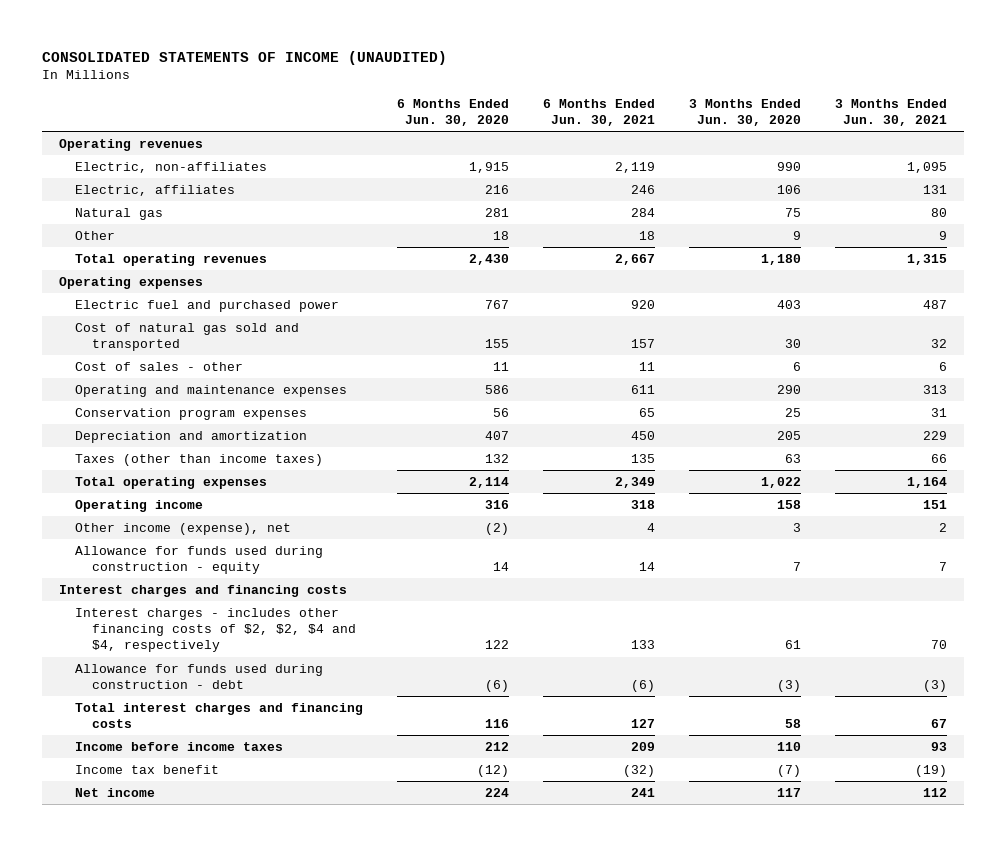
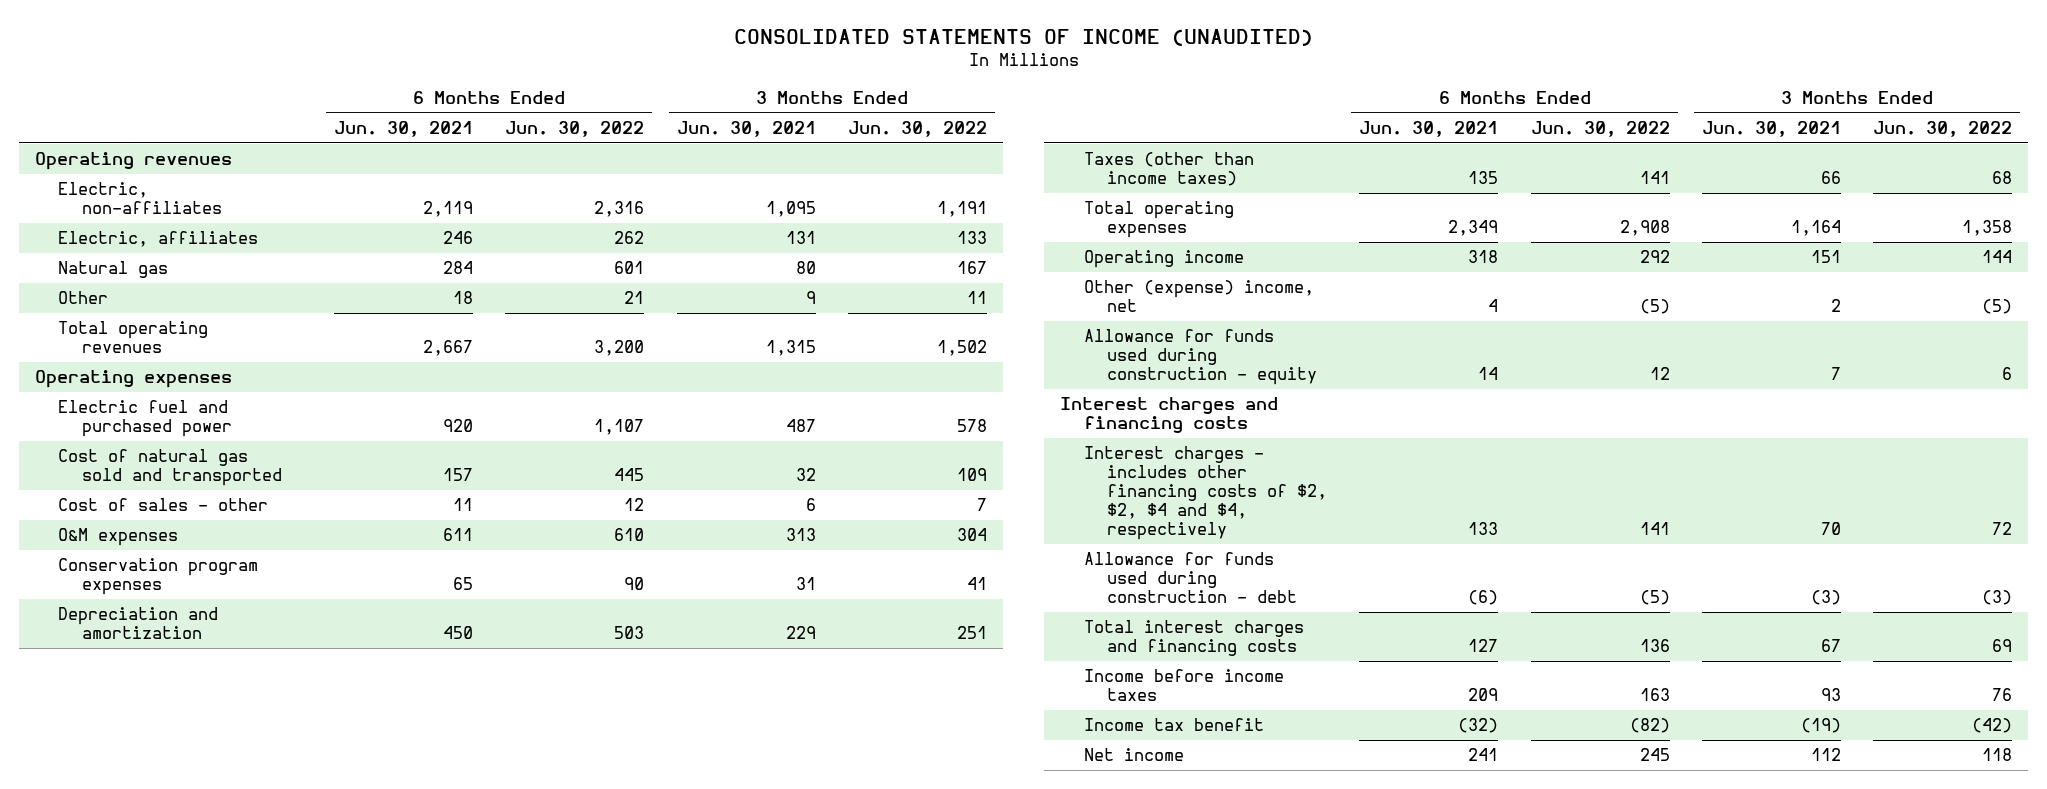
- | 6 Months Ended Jun. 30, 2020 | 6 Months Ended Jun. 30, 2021 | 3 Months Ended Jun. 30, 2020 | 3 Months Ended Jun. 30, 2021
+ | 6 Months Ended Jun. 30, 2021 | 6 Months Ended Jun. 30, 2022 | 3 Months Ended Jun. 30, 2021 | 3 Months Ended Jun. 30, 2022
- Operating and maintenance expenses | 586 | 611 | 290 | 313
+ O&M expenses | 611 | 610 | 313 | 304
- Other income (expense), net | (2) | 4 | 3 | 2
+ Other (expense) income, net | 4 | (5) | 2 | (5)

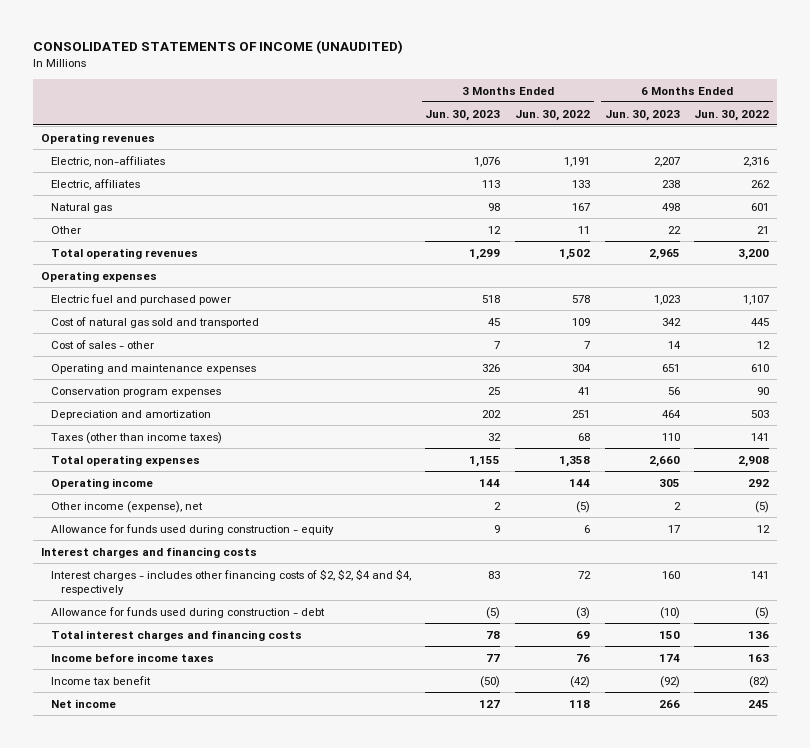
- | 6 Months Ended Jun. 30, 2021 | 6 Months Ended Jun. 30, 2022 | 3 Months Ended Jun. 30, 2021 | 3 Months Ended Jun. 30, 2022
+ | 3 Months Ended Jun. 30, 2023 | 3 Months Ended Jun. 30, 2022 | 6 Months Ended Jun. 30, 2023 | 6 Months Ended Jun. 30, 2022
- O&M expenses | 611 | 610 | 313 | 304
+ Operating and maintenance expenses | 326 | 304 | 651 | 610
- Other (expense) income, net | 4 | (5) | 2 | (5)
+ Other income (expense), net | 2 | (5) | 2 | (5)

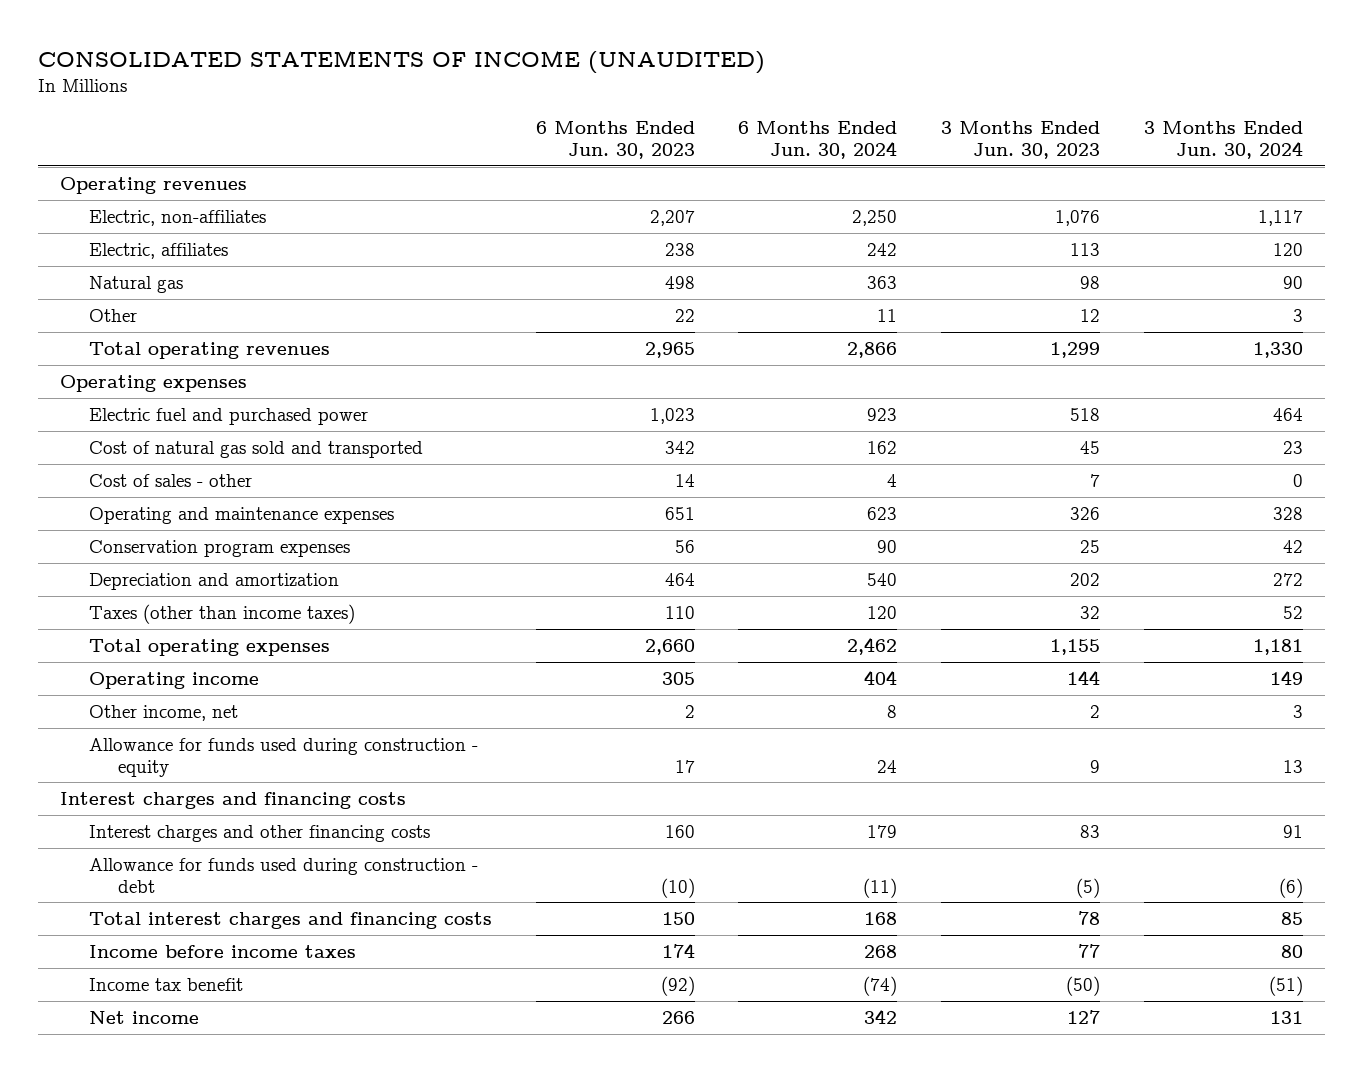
- | 3 Months Ended Jun. 30, 2023 | 3 Months Ended Jun. 30, 2022 | 6 Months Ended Jun. 30, 2023 | 6 Months Ended Jun. 30, 2022
+ | 6 Months Ended Jun. 30, 2023 | 6 Months Ended Jun. 30, 2024 | 3 Months Ended Jun. 30, 2023 | 3 Months Ended Jun. 30, 2024
- Other income (expense), net | 2 | (5) | 2 | (5)
+ Other income, net | 2 | 8 | 2 | 3
- Interest charges - includes other financing costs of $2, $2, $4 and $4, respectively | 83 | 72 | 160 | 141
+ Interest charges and other financing costs | 160 | 179 | 83 | 91

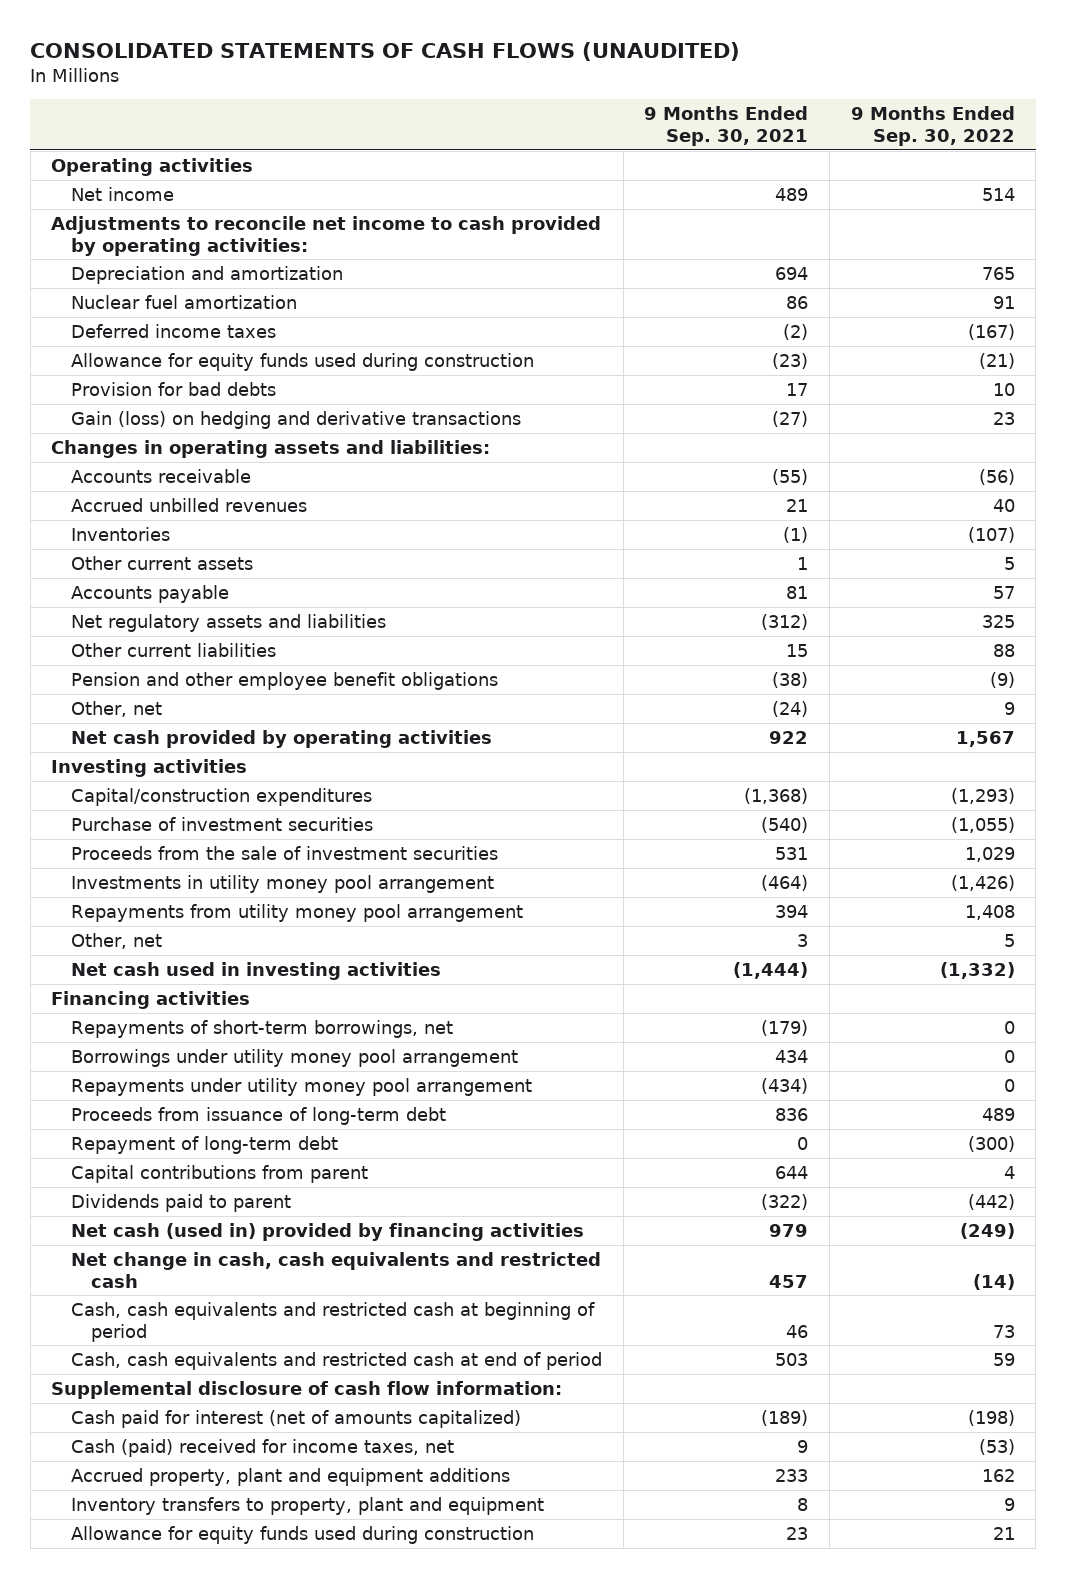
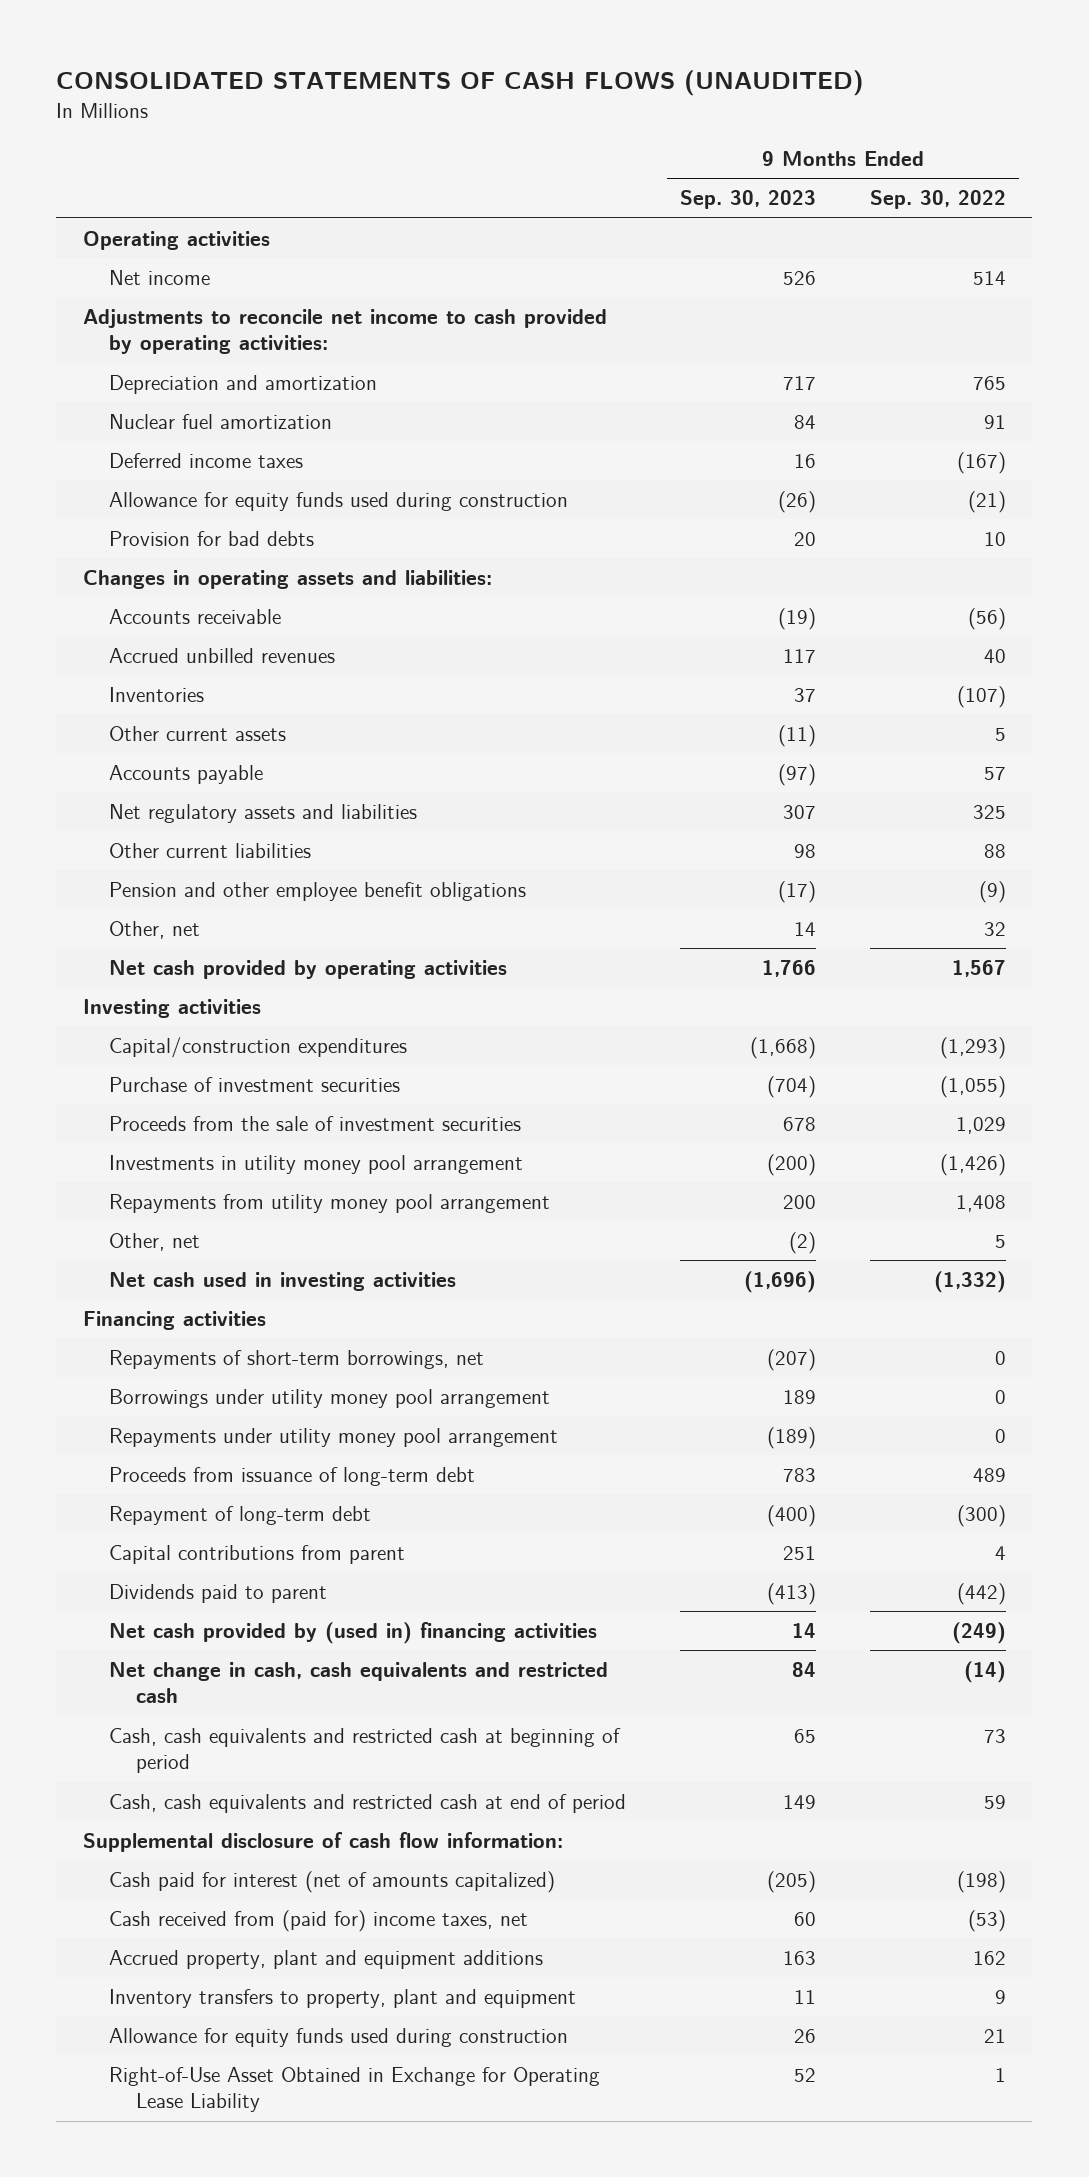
- | 9 Months Ended Sep. 30, 2021 | 9 Months Ended Sep. 30, 2022
+ | 9 Months Ended Sep. 30, 2023 | 9 Months Ended Sep. 30, 2022
- Gain (loss) on hedging and derivative transactions | (27) | 23
- Other, net | (24) | 9
+ Other, net | 14 | 32
- Net cash (used in) provided by financing activities | 979 | (249)
+ Net cash provided by (used in) financing activities | 14 | (249)
- Cash (paid) received for income taxes, net | 9 | (53)
+ Cash received from (paid for) income taxes, net | 60 | (53)
+ Right-of-Use Asset Obtained in Exchange for Operating Lease Liability | 52 | 1

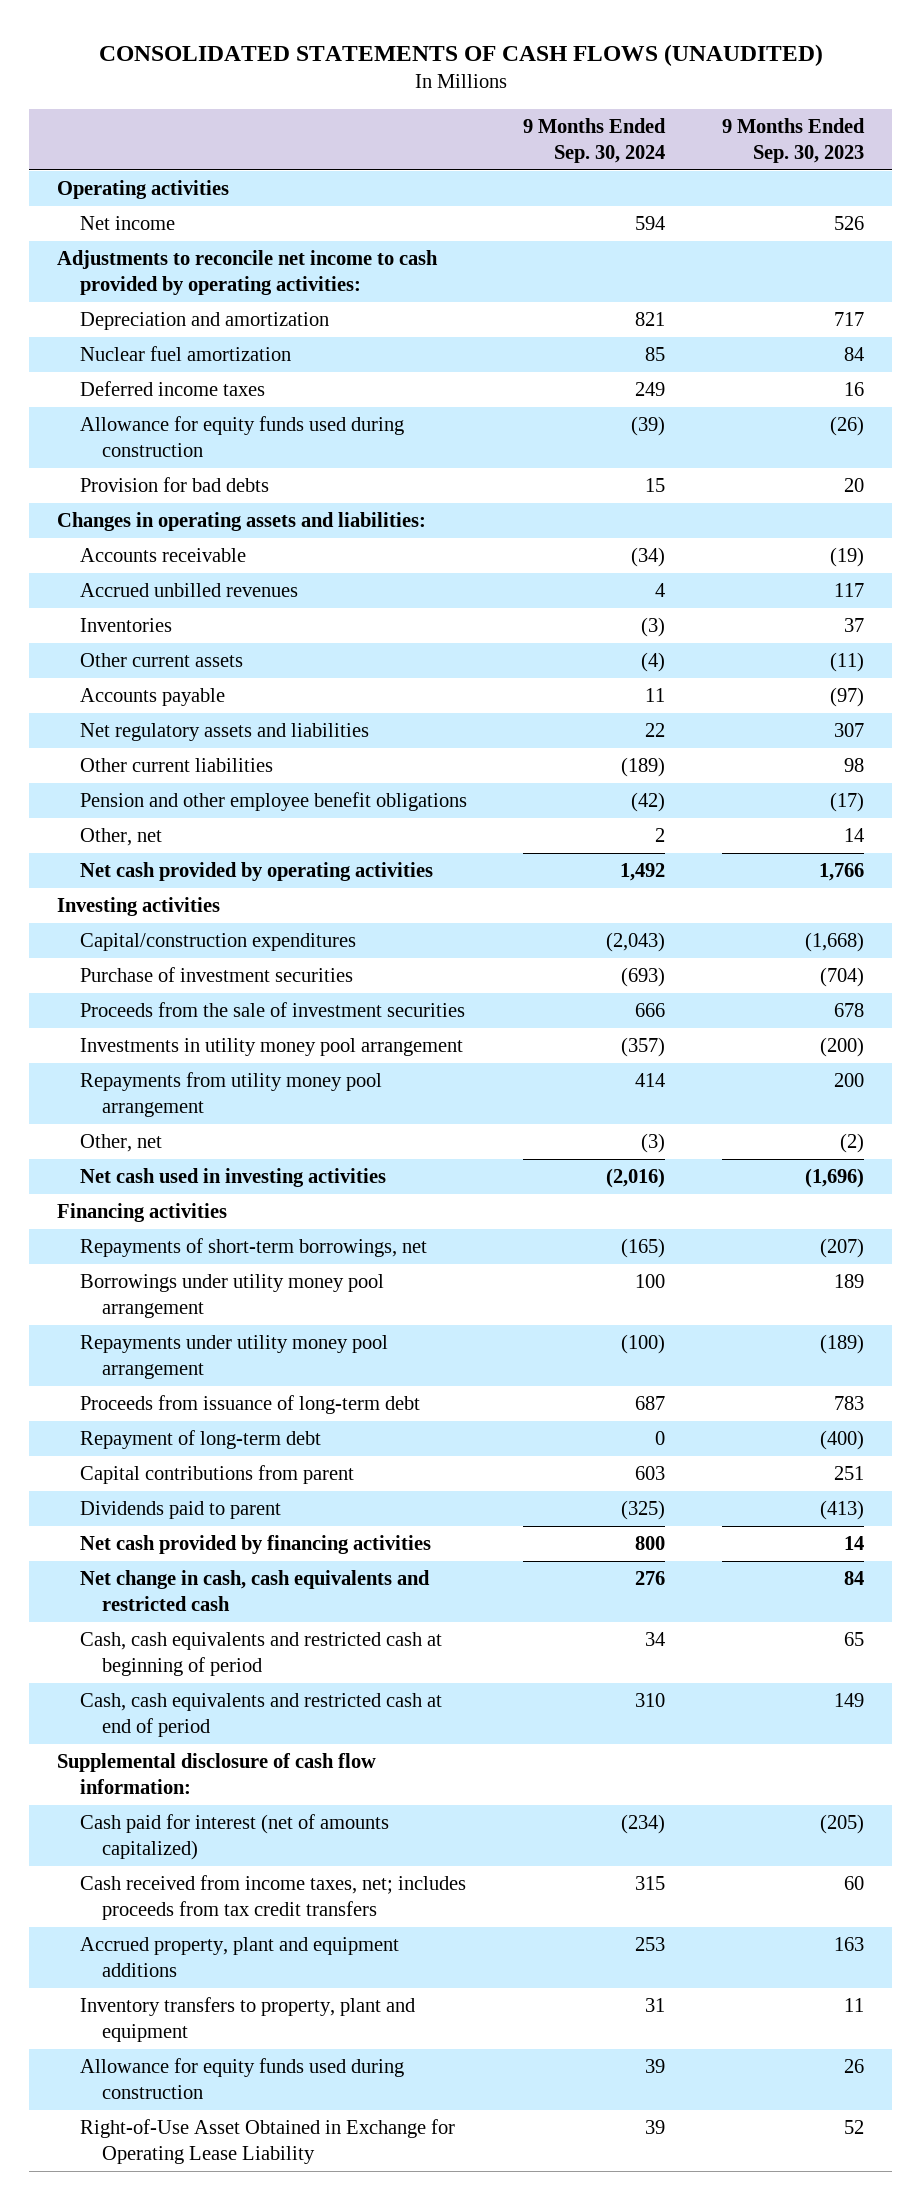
- | 9 Months Ended Sep. 30, 2023 | 9 Months Ended Sep. 30, 2022
+ | 9 Months Ended Sep. 30, 2024 | 9 Months Ended Sep. 30, 2023
- Net cash provided by (used in) financing activities | 14 | (249)
+ Net cash provided by financing activities | 800 | 14
- Cash received from (paid for) income taxes, net | 60 | (53)
+ Cash received from income taxes, net; includes proceeds from tax credit transfers | 315 | 60

